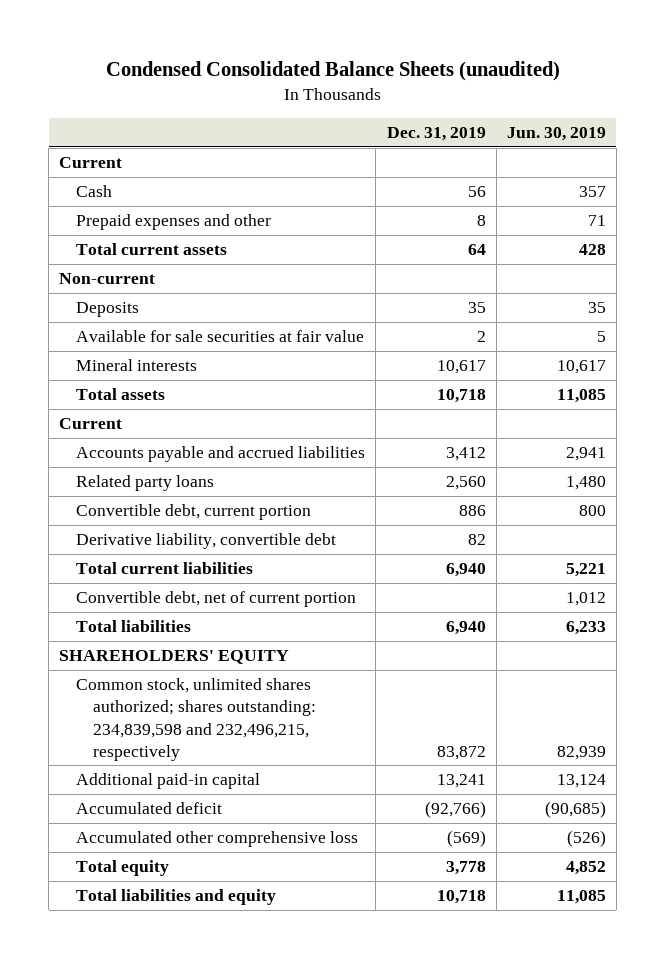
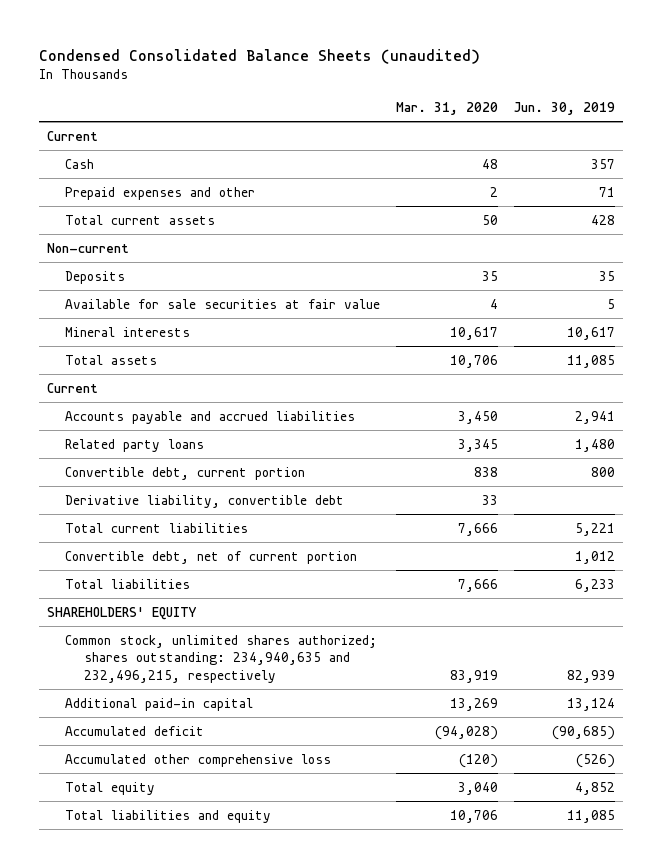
- | Dec. 31, 2019 | Jun. 30, 2019
+ | Mar. 31, 2020 | Jun. 30, 2019
- Common stock, unlimited shares authorized; shares outstanding: 234,839,598 and 232,496,215, respectively | 83,872 | 82,939
+ Common stock, unlimited shares authorized; shares outstanding: 234,940,635 and 232,496,215, respectively | 83,919 | 82,939

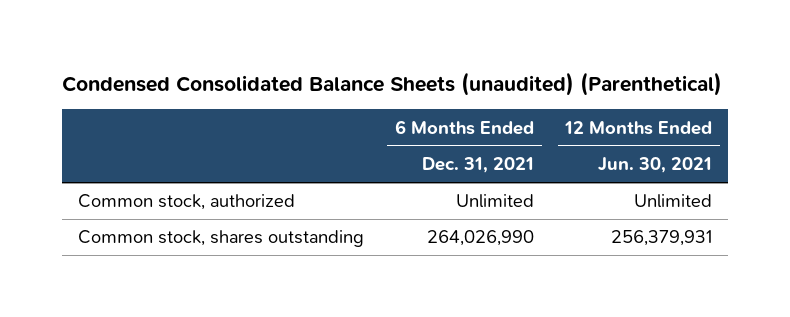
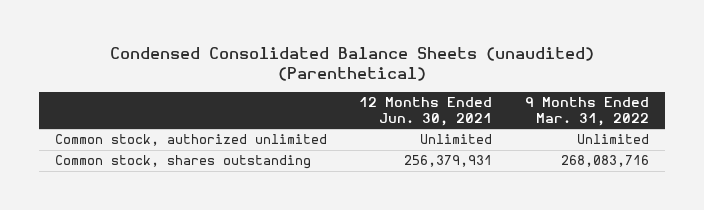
- | 6 Months Ended Dec. 31, 2021 | 12 Months Ended Jun. 30, 2021
+ | 12 Months Ended Jun. 30, 2021 | 9 Months Ended Mar. 31, 2022
- Common stock, authorized | Unlimited | Unlimited
+ Common stock, authorized unlimited | Unlimited | Unlimited

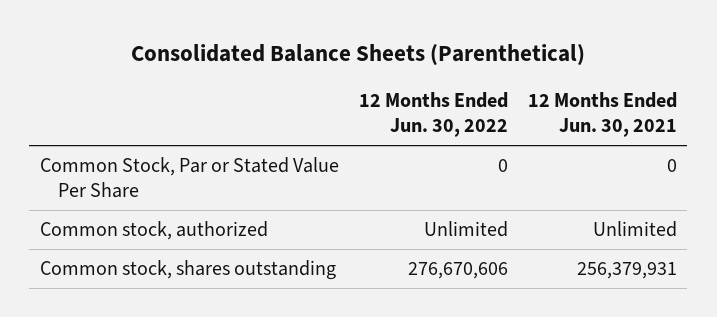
- Condensed Consolidated Balance Sheets (unaudited) (Parenthetical)
+ Consolidated Balance Sheets (Parenthetical)
- | 12 Months Ended Jun. 30, 2021 | 9 Months Ended Mar. 31, 2022
+ | 12 Months Ended Jun. 30, 2022 | 12 Months Ended Jun. 30, 2021
- Common stock, authorized unlimited | Unlimited | Unlimited
+ Common Stock, Par or Stated Value Per Share | 0 | 0
+ Common stock, authorized | Unlimited | Unlimited

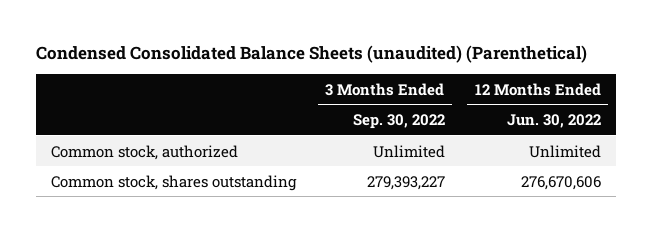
- Consolidated Balance Sheets (Parenthetical)
+ Condensed Consolidated Balance Sheets (unaudited) (Parenthetical)
- | 12 Months Ended Jun. 30, 2022 | 12 Months Ended Jun. 30, 2021
+ | 3 Months Ended Sep. 30, 2022 | 12 Months Ended Jun. 30, 2022
- Common Stock, Par or Stated Value Per Share | 0 | 0

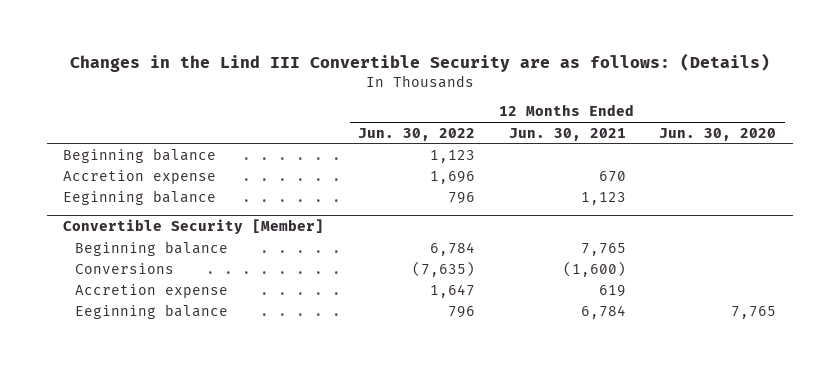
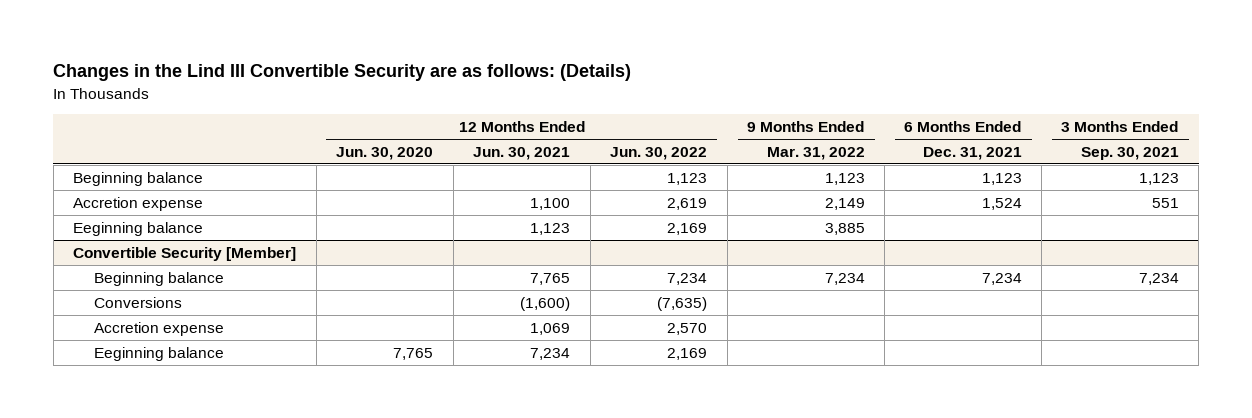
- | 12 Months Ended Jun. 30, 2022 | 12 Months Ended Jun. 30, 2021 | 12 Months Ended Jun. 30, 2020
+ | 12 Months Ended Jun. 30, 2020 | 12 Months Ended Jun. 30, 2021 | 12 Months Ended Jun. 30, 2022 | 9 Months Ended Mar. 31, 2022 | 6 Months Ended Dec. 31, 2021 | 3 Months Ended Sep. 30, 2021
- Accretion expense | 1,696 | 670 |
- Eeginning balance | 796 | 1,123 |
+ Accretion expense | | 1,100 | 2,619 | 2,149 | 1,524 | 551
+ Eeginning balance | | 1,123 | 2,169 | 3,885 | |
@ Convertible Security [Member]
- Beginning balance | 6,784 | 7,765 |
+ Beginning balance | | 7,765 | 7,234 | 7,234 | 7,234 | 7,234
- Accretion expense | 1,647 | 619 |
- Eeginning balance | 796 | 6,784 | 7,765
+ Accretion expense | | 1,069 | 2,570 | | |
+ Eeginning balance | 7,765 | 7,234 | 2,169 | | |

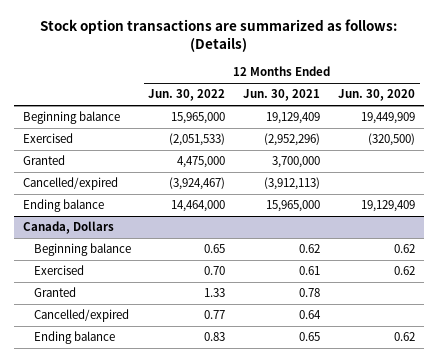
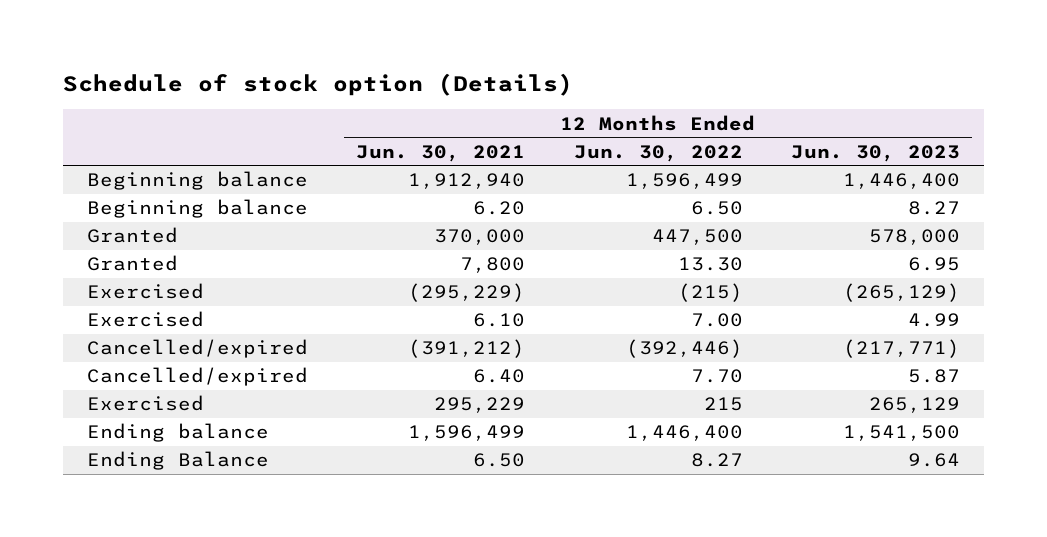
- Stock option transactions are summarized as follows: (Details)
+ Schedule of stock option (Details)
- | 12 Months Ended Jun. 30, 2022 | 12 Months Ended Jun. 30, 2021 | 12 Months Ended Jun. 30, 2020
+ | 12 Months Ended Jun. 30, 2021 | 12 Months Ended Jun. 30, 2022 | 12 Months Ended Jun. 30, 2023
- Beginning balance | 15,965,000 | 19,129,409 | 19,449,909
- Exercised | (2,051,533) | (2,952,296) | (320,500)
- Granted | 4,475,000 | 3,700,000 |
- Cancelled/expired | (3,924,467) | (3,912,113) |
- Ending balance | 14,464,000 | 15,965,000 | 19,129,409
- Canada, Dollars
- Beginning balance | 0.65 | 0.62 | 0.62
- Exercised | 0.70 | 0.61 | 0.62
- Granted | 1.33 | 0.78 |
- Cancelled/expired | 0.77 | 0.64 |
- Ending balance | 0.83 | 0.65 | 0.62
+ Beginning balance | 1,912,940 | 1,596,499 | 1,446,400
+ Beginning balance | 6.20 | 6.50 | 8.27
+ Granted | 370,000 | 447,500 | 578,000
+ Granted | 7,800 | 13.30 | 6.95
+ Exercised | (295,229) | (215) | (265,129)
+ Exercised | 6.10 | 7.00 | 4.99
+ Cancelled/expired | (391,212) | (392,446) | (217,771)
+ Cancelled/expired | 6.40 | 7.70 | 5.87
+ Exercised | 295,229 | 215 | 265,129
+ Ending balance | 1,596,499 | 1,446,400 | 1,541,500
+ Ending Balance | 6.50 | 8.27 | 9.64

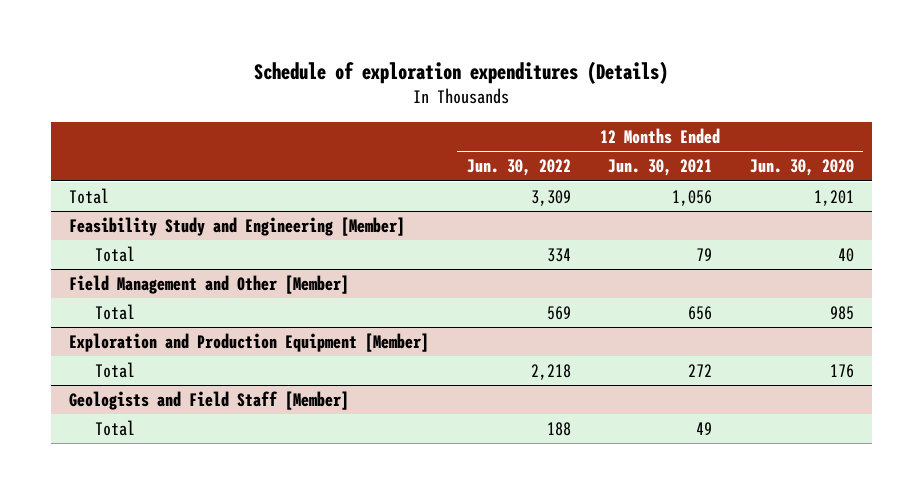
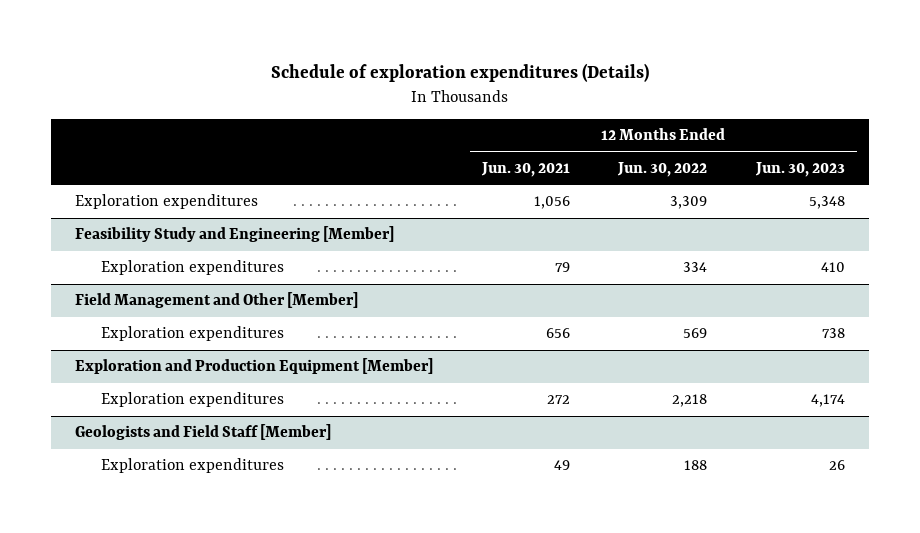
- | 12 Months Ended Jun. 30, 2022 | 12 Months Ended Jun. 30, 2021 | 12 Months Ended Jun. 30, 2020
+ | 12 Months Ended Jun. 30, 2021 | 12 Months Ended Jun. 30, 2022 | 12 Months Ended Jun. 30, 2023
- Total | 3,309 | 1,056 | 1,201
+ Exploration expenditures | 1,056 | 3,309 | 5,348
@ Feasibility Study and Engineering [Member]
- Total | 334 | 79 | 40
+ Exploration expenditures | 79 | 334 | 410
@ Field Management and Other [Member]
- Total | 569 | 656 | 985
+ Exploration expenditures | 656 | 569 | 738
@ Exploration and Production Equipment [Member]
- Total | 2,218 | 272 | 176
+ Exploration expenditures | 272 | 2,218 | 4,174
@ Geologists and Field Staff [Member]
- Total | 188 | 49 |
+ Exploration expenditures | 49 | 188 | 26

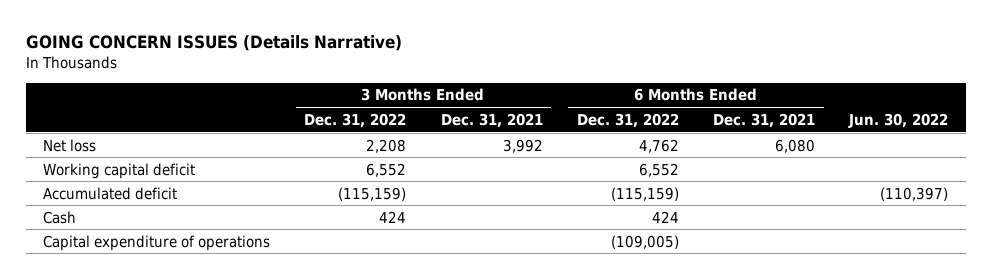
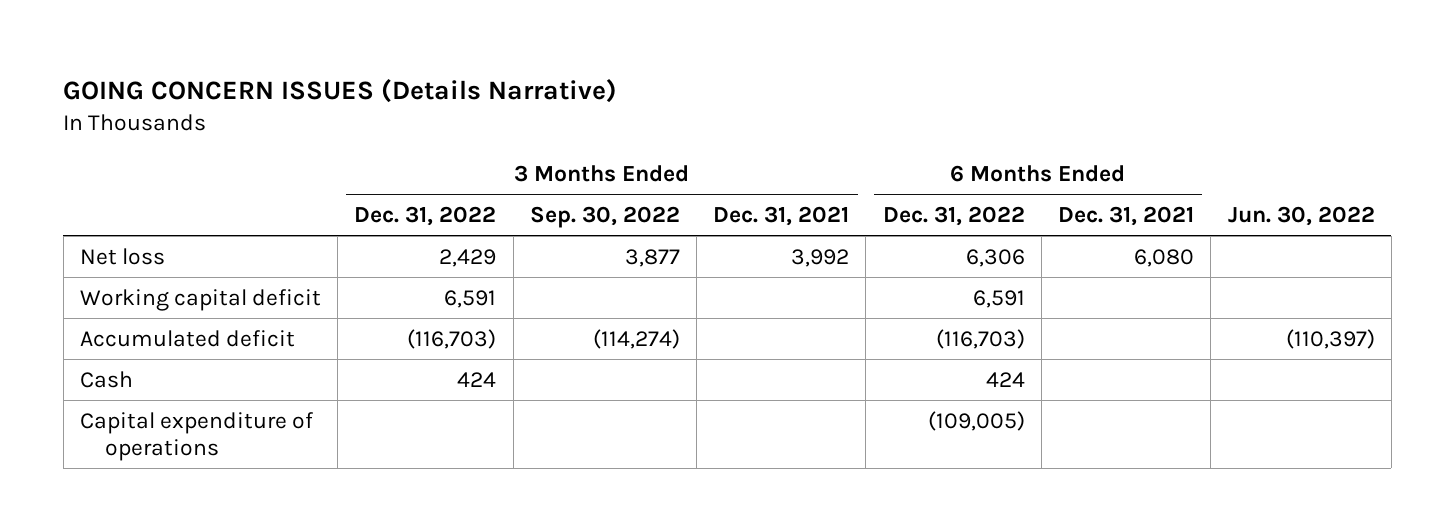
- | 3 Months Ended Dec. 31, 2022 | 3 Months Ended Dec. 31, 2021 | 6 Months Ended Dec. 31, 2022 | 6 Months Ended Dec. 31, 2021 | Jun. 30, 2022
+ | 3 Months Ended Dec. 31, 2022 | 3 Months Ended Sep. 30, 2022 | 3 Months Ended Dec. 31, 2021 | 6 Months Ended Dec. 31, 2022 | 6 Months Ended Dec. 31, 2021 | Jun. 30, 2022
- Net loss | 2,208 | 3,992 | 4,762 | 6,080 |
- Working capital deficit | 6,552 | | 6,552 | |
- Accumulated deficit | (115,159) | | (115,159) | | (110,397)
+ Net loss | 2,429 | 3,877 | 3,992 | 6,306 | 6,080 |
+ Working capital deficit | 6,591 | | | 6,591 | |
+ Accumulated deficit | (116,703) | (114,274) | | (116,703) | | (110,397)

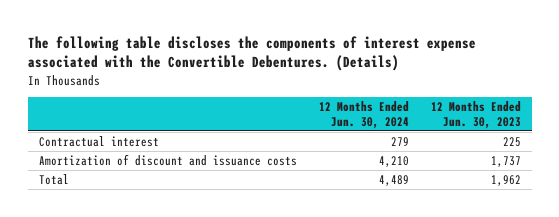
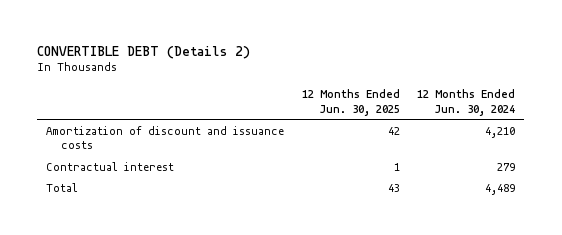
- The following table discloses the components of interest expense associated with the Convertible Debentures. (Details)
+ CONVERTIBLE DEBT (Details 2)
- | 12 Months Ended Jun. 30, 2024 | 12 Months Ended Jun. 30, 2023
+ | 12 Months Ended Jun. 30, 2025 | 12 Months Ended Jun. 30, 2024
moved down: Contractual interest | 1 | 279

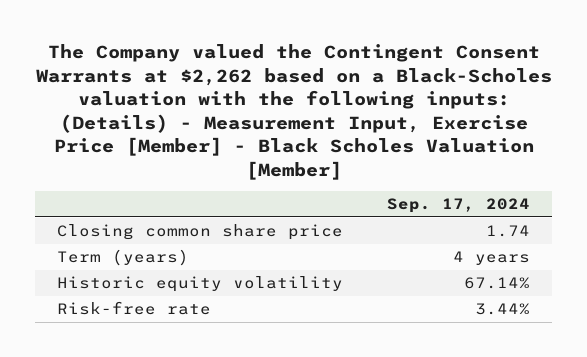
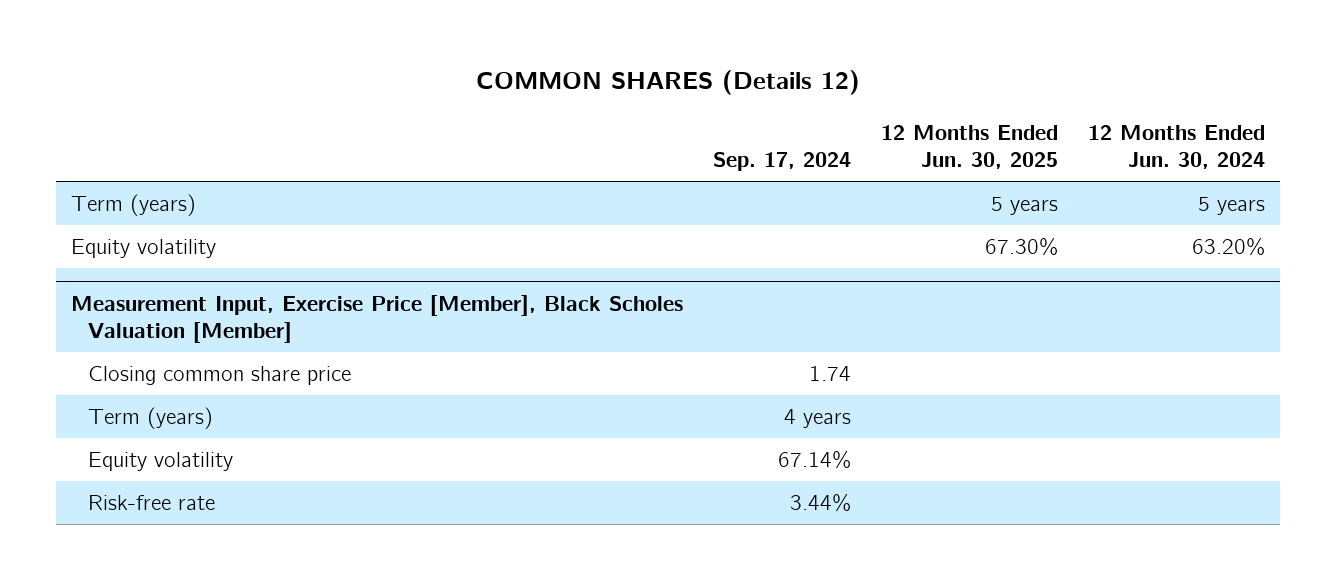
- The Company valued the Contingent Consent Warrants at $2,262 based on a Black-Scholes valuation with the following inputs: (Details) - Measurement Input, Exercise Price [Member] - Black Scholes Valuation [Member]
+ COMMON SHARES (Details 12)
- | Sep. 17, 2024
+ | Sep. 17, 2024 | 12 Months Ended Jun. 30, 2025 | 12 Months Ended Jun. 30, 2024
+ Term (years) | | 5 years | 5 years
+ Equity volatility | | 67.30% | 63.20%
+ Measurement Input, Exercise Price [Member], Black Scholes Valuation [Member]
- Historic equity volatility | 67.14%
+ Equity volatility | 67.14% | |

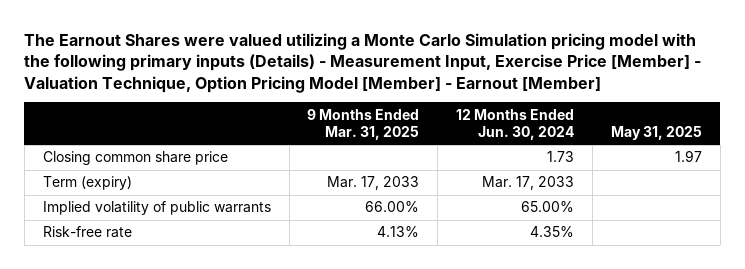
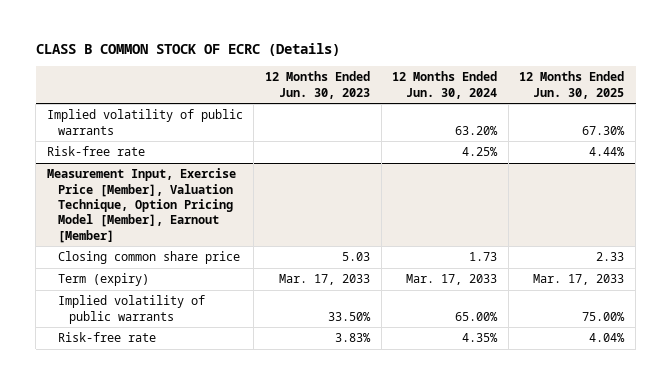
- The Earnout Shares were valued utilizing a Monte Carlo Simulation pricing model with the following primary inputs (Details) - Measurement Input, Exercise Price [Member] - Valuation Technique, Option Pricing Model [Member] - Earnout [Member]
+ CLASS B COMMON STOCK OF ECRC (Details)
- | 9 Months Ended Mar. 31, 2025 | 12 Months Ended Jun. 30, 2024 | May 31, 2025
+ | 12 Months Ended Jun. 30, 2023 | 12 Months Ended Jun. 30, 2024 | 12 Months Ended Jun. 30, 2025
+ Implied volatility of public warrants | | 63.20% | 67.30%
+ Risk-free rate | | 4.25% | 4.44%
+ Measurement Input, Exercise Price [Member], Valuation Technique, Option Pricing Model [Member], Earnout [Member]

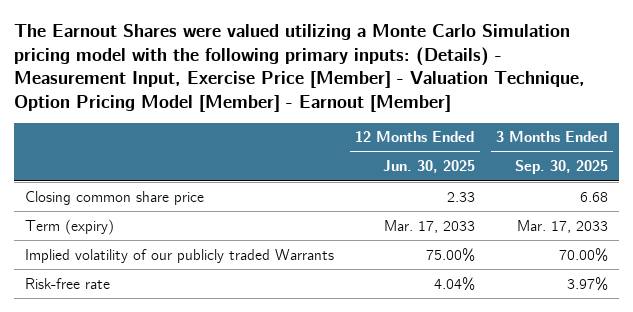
- CLASS B COMMON STOCK OF ECRC (Details)
+ The Earnout Shares were valued utilizing a Monte Carlo Simulation pricing model with the following primary inputs: (Details) - Measurement Input, Exercise Price [Member] - Valuation Technique, Option Pricing Model [Member] - Earnout [Member]
- | 12 Months Ended Jun. 30, 2023 | 12 Months Ended Jun. 30, 2024 | 12 Months Ended Jun. 30, 2025
+ | 12 Months Ended Jun. 30, 2025 | 3 Months Ended Sep. 30, 2025
- Implied volatility of public warrants | | 63.20% | 67.30%
- Risk-free rate | | 4.25% | 4.44%
- Measurement Input, Exercise Price [Member], Valuation Technique, Option Pricing Model [Member], Earnout [Member]
- Implied volatility of public warrants | 33.50% | 65.00% | 75.00%
+ Implied volatility of our publicly traded Warrants | 75.00% | 70.00%

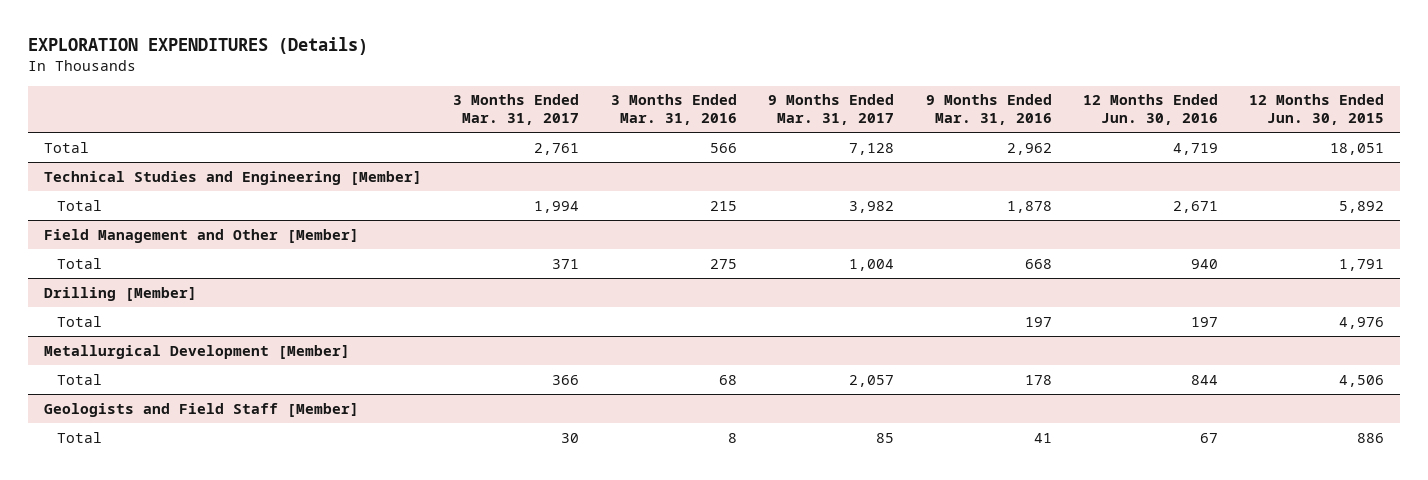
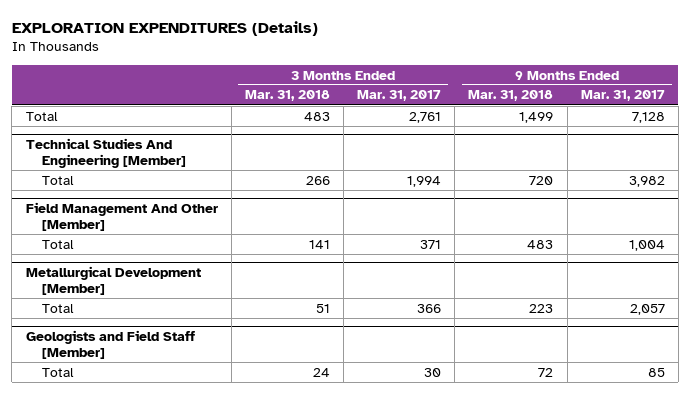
- | 3 Months Ended Mar. 31, 2017 | 3 Months Ended Mar. 31, 2016 | 9 Months Ended Mar. 31, 2017 | 9 Months Ended Mar. 31, 2016 | 12 Months Ended Jun. 30, 2016 | 12 Months Ended Jun. 30, 2015
+ | 3 Months Ended Mar. 31, 2018 | 3 Months Ended Mar. 31, 2017 | 9 Months Ended Mar. 31, 2018 | 9 Months Ended Mar. 31, 2017
- Technical Studies and Engineering [Member]
+ Technical Studies And Engineering [Member]
- Field Management and Other [Member]
+ Field Management And Other [Member]
- Drilling [Member]
- Total | | | | 197 | 197 | 4,976

